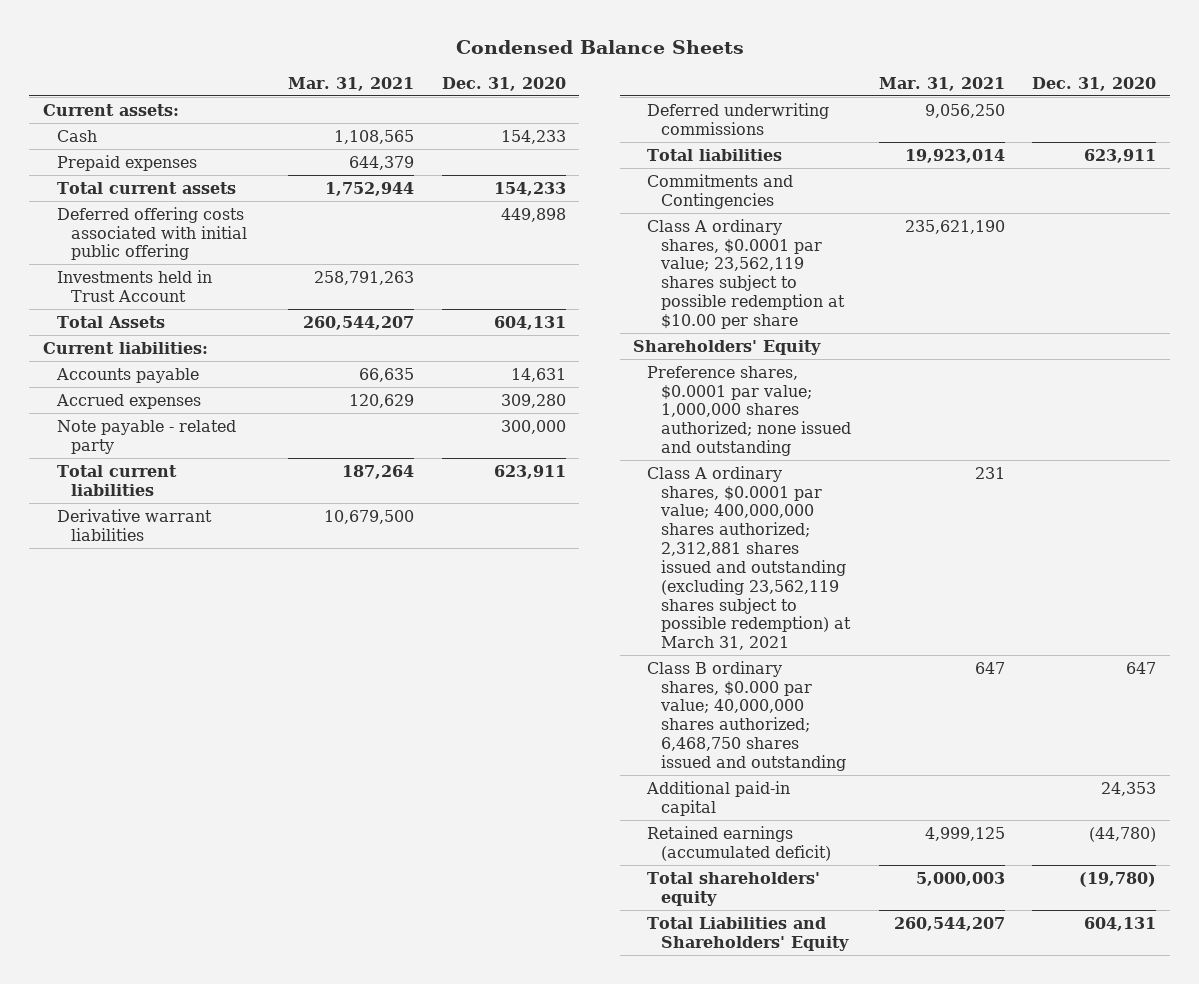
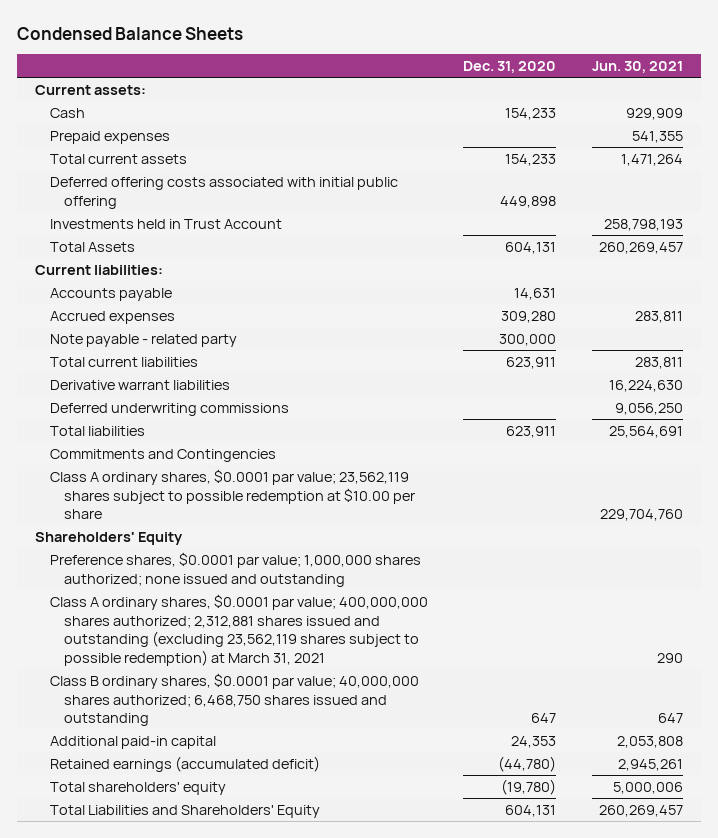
- | Mar. 31, 2021 | Dec. 31, 2020
+ | Dec. 31, 2020 | Jun. 30, 2021
- Class B ordinary shares, $0.000 par value; 40,000,000 shares authorized; 6,468,750 shares issued and outstanding | 647 | 647
+ Class B ordinary shares, $0.0001 par value; 40,000,000 shares authorized; 6,468,750 shares issued and outstanding | 647 | 647

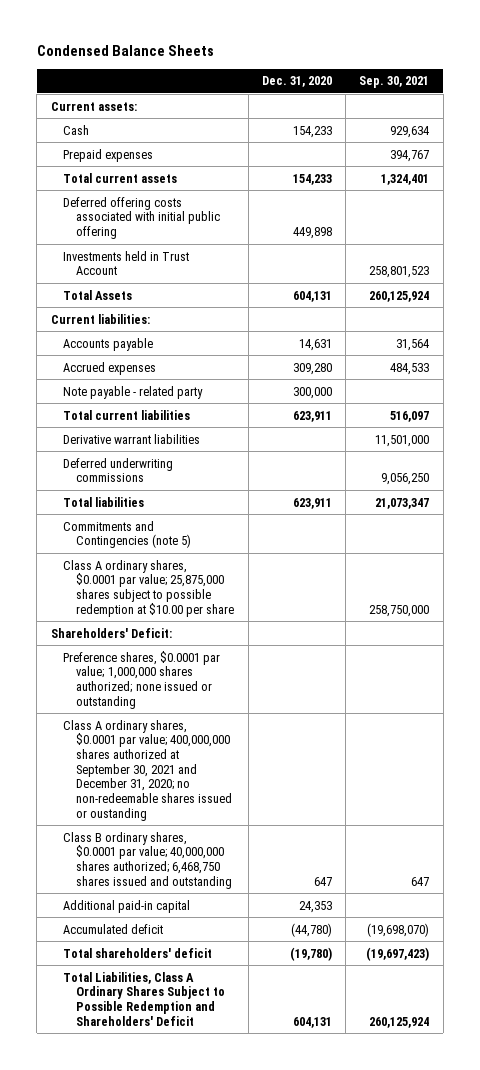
- | Dec. 31, 2020 | Jun. 30, 2021
+ | Dec. 31, 2020 | Sep. 30, 2021
- Commitments and Contingencies
- Class A ordinary shares, $0.0001 par value; 23,562,119 shares subject to possible redemption at $10.00 per share | | 229,704,760
- Shareholders' Equity
- Preference shares, $0.0001 par value; 1,000,000 shares authorized; none issued and outstanding
- Class A ordinary shares, $0.0001 par value; 400,000,000 shares authorized; 2,312,881 shares issued and outstanding (excluding 23,562,119 shares subject to possible redemption) at March 31, 2021 | | 290
+ Commitments and Contingencies (note 5)
+ Class A ordinary shares, $0.0001 par value; 25,875,000 shares subject to possible redemption at $10.00 per share | | 258,750,000
+ Shareholders' Deficit:
+ Preference shares, $0.0001 par value; 1,000,000 shares authorized; none issued or outstanding
+ Class A ordinary shares, $0.0001 par value; 400,000,000 shares authorized at September 30, 2021 and December 31, 2020; no non-redeemable shares issued or oustanding
- Retained earnings (accumulated deficit) | (44,780) | 2,945,261
- Total shareholders' equity | (19,780) | 5,000,006
- Total Liabilities and Shareholders' Equity | 604,131 | 260,269,457
+ Accumulated deficit | (44,780) | (19,698,070)
+ Total shareholders' deficit | (19,780) | (19,697,423)
+ Total Liabilities, Class A Ordinary Shares Subject to Possible Redemption and Shareholders' Deficit | 604,131 | 260,125,924

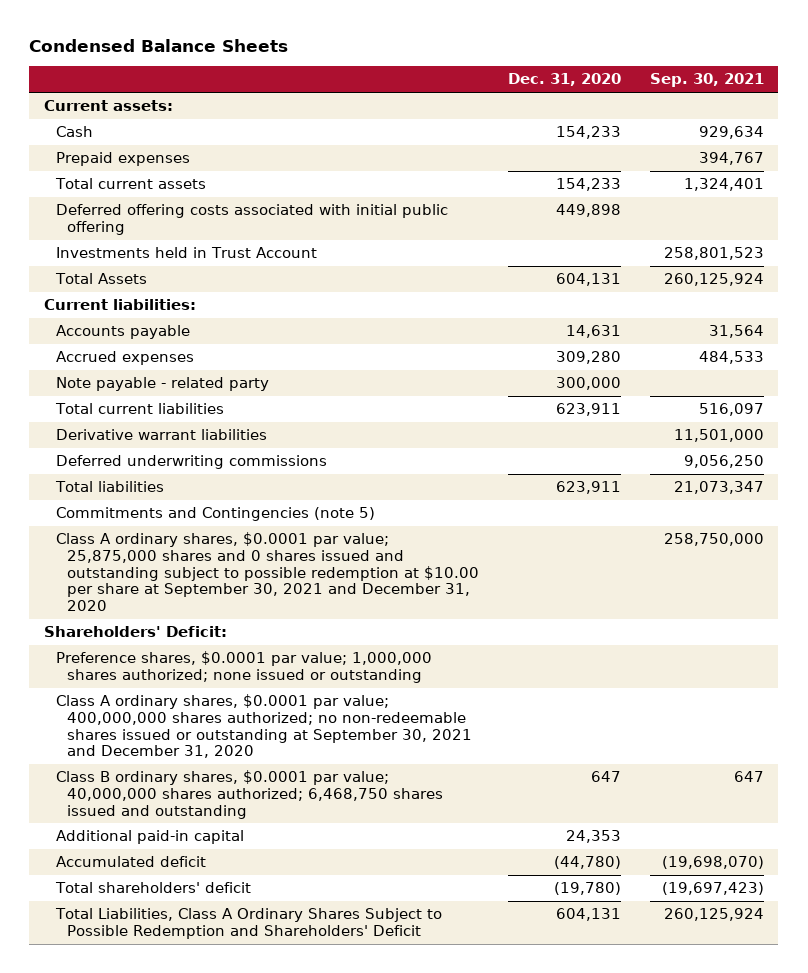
- Class A ordinary shares, $0.0001 par value; 25,875,000 shares subject to possible redemption at $10.00 per share | | 258,750,000
+ Class A ordinary shares, $0.0001 par value; 25,875,000 shares and 0 shares issued and outstanding subject to possible redemption at $10.00 per share at September 30, 2021 and December 31, 2020 | | 258,750,000
- Class A ordinary shares, $0.0001 par value; 400,000,000 shares authorized at September 30, 2021 and December 31, 2020; no non-redeemable shares issued or oustanding
+ Class A ordinary shares, $0.0001 par value; 400,000,000 shares authorized; no non-redeemable shares issued or outstanding at September 30, 2021 and December 31, 2020

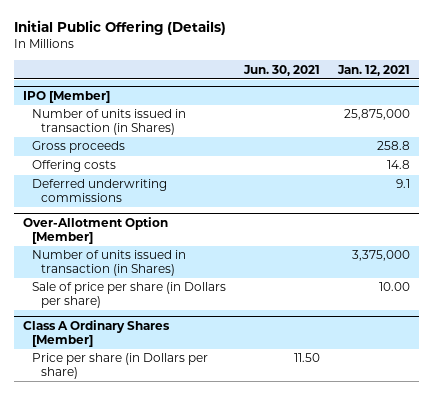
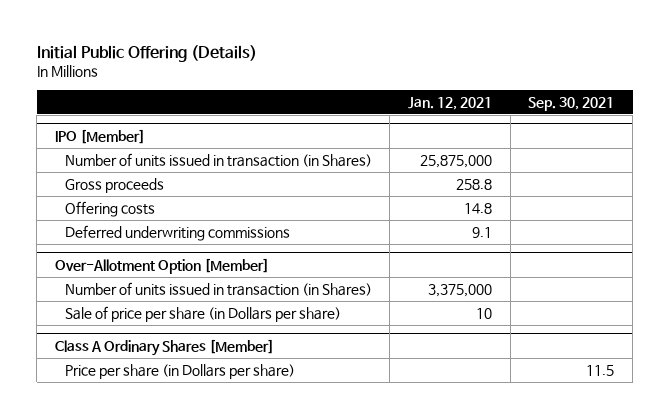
- | Jun. 30, 2021 | Jan. 12, 2021
+ | Jan. 12, 2021 | Sep. 30, 2021
@ Over-Allotment Option [Member]
- Sale of price per share (in Dollars per share) | | 10.00
+ Sale of price per share (in Dollars per share) | 10 |

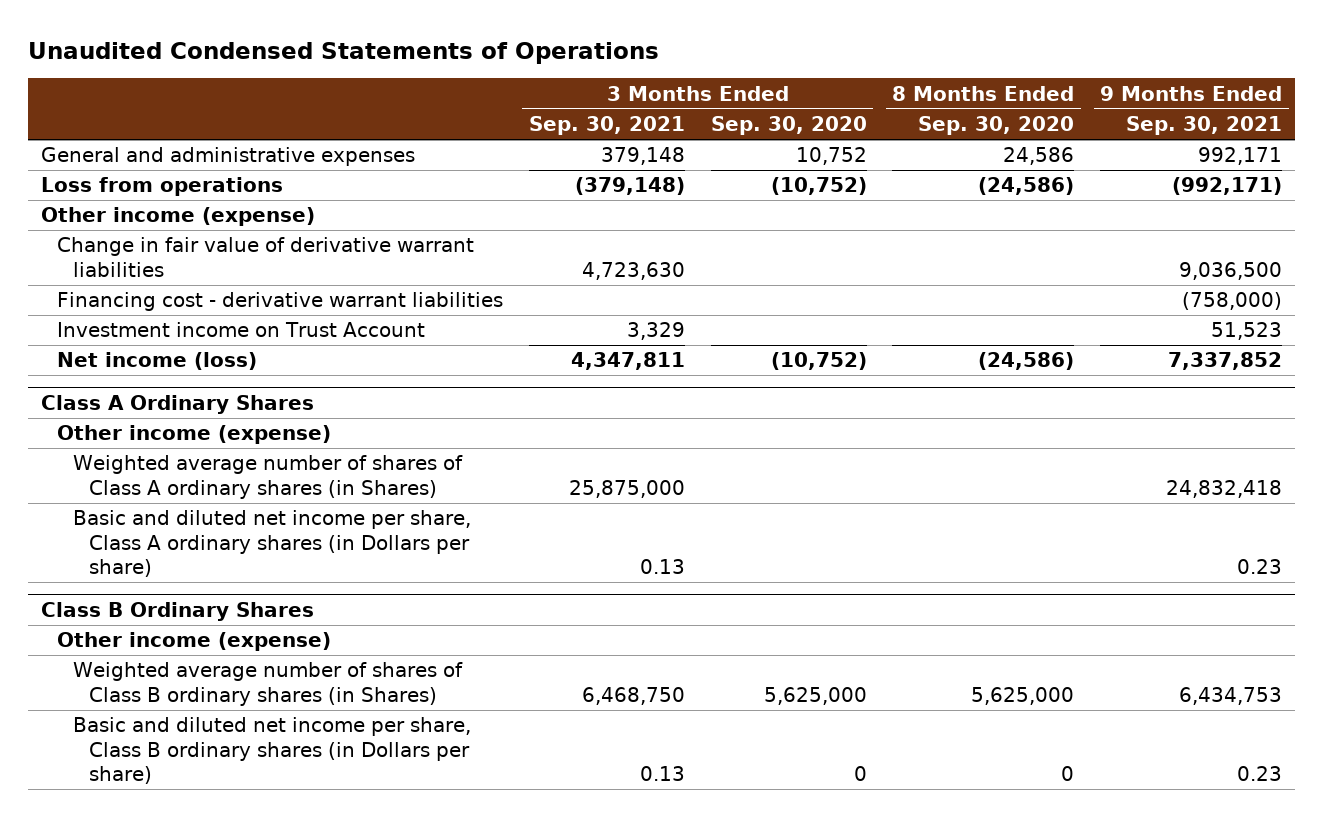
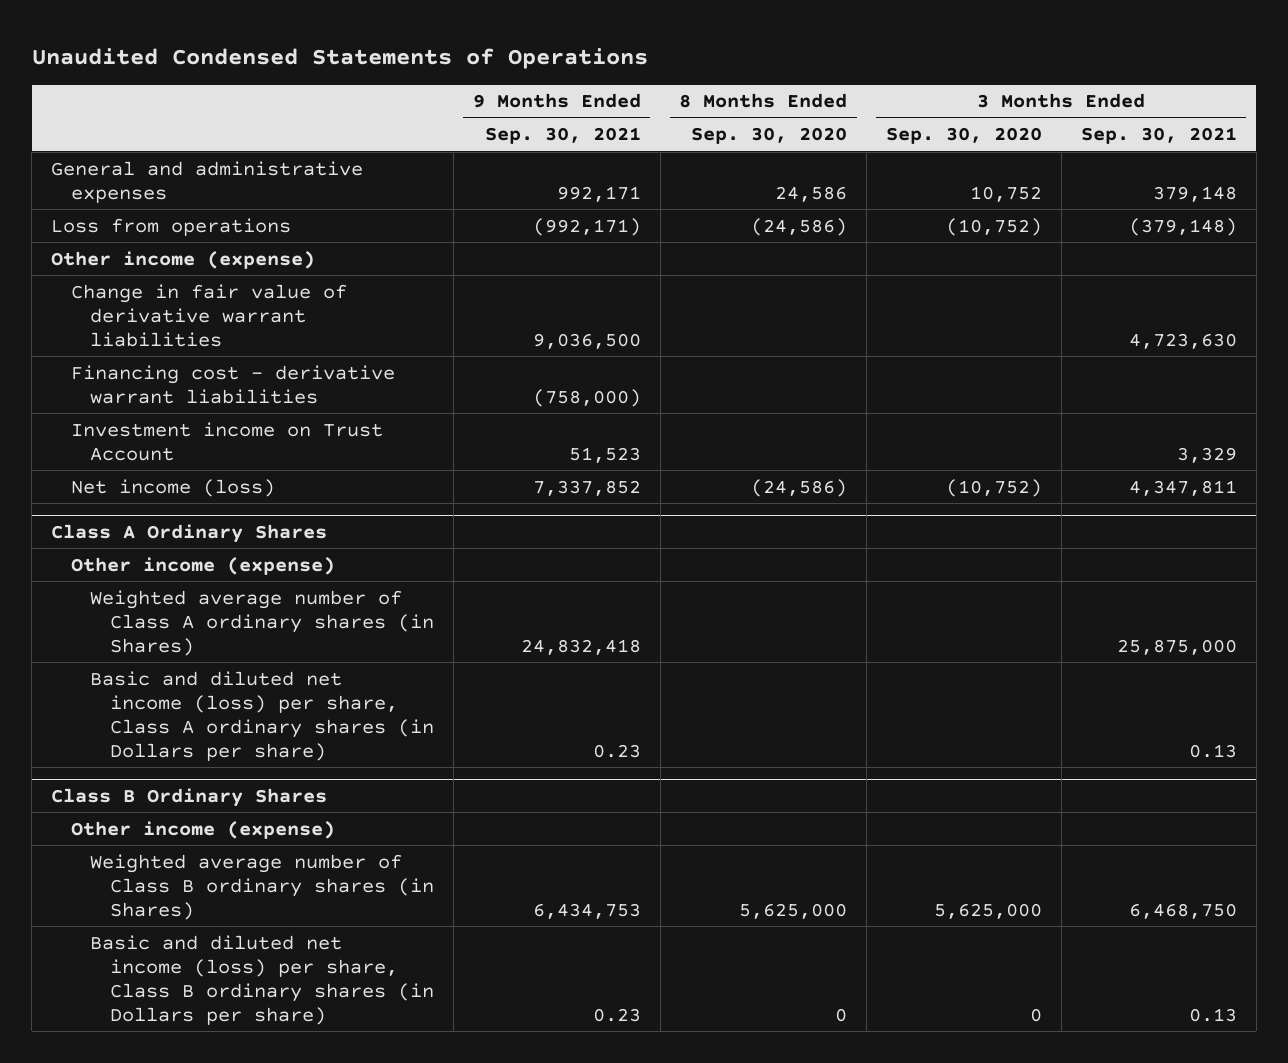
- | 3 Months Ended Sep. 30, 2021 | 3 Months Ended Sep. 30, 2020 | 8 Months Ended Sep. 30, 2020 | 9 Months Ended Sep. 30, 2021
+ | 9 Months Ended Sep. 30, 2021 | 8 Months Ended Sep. 30, 2020 | 3 Months Ended Sep. 30, 2020 | 3 Months Ended Sep. 30, 2021
@ Class A Ordinary Shares
- Weighted average number of shares of Class A ordinary shares (in Shares) | 25,875,000 | | | 24,832,418
- Basic and diluted net income per share, Class A ordinary shares (in Dollars per share) | 0.13 | | | 0.23
+ Weighted average number of Class A ordinary shares (in Shares) | 24,832,418 | | | 25,875,000
+ Basic and diluted net income (loss) per share, Class A ordinary shares (in Dollars per share) | 0.23 | | | 0.13
@ Class B Ordinary Shares
- Weighted average number of shares of Class B ordinary shares (in Shares) | 6,468,750 | 5,625,000 | 5,625,000 | 6,434,753
- Basic and diluted net income per share, Class B ordinary shares (in Dollars per share) | 0.13 | 0 | 0 | 0.23
+ Weighted average number of Class B ordinary shares (in Shares) | 6,434,753 | 5,625,000 | 5,625,000 | 6,468,750
+ Basic and diluted net income (loss) per share, Class B ordinary shares (in Dollars per share) | 0.23 | 0 | 0 | 0.13

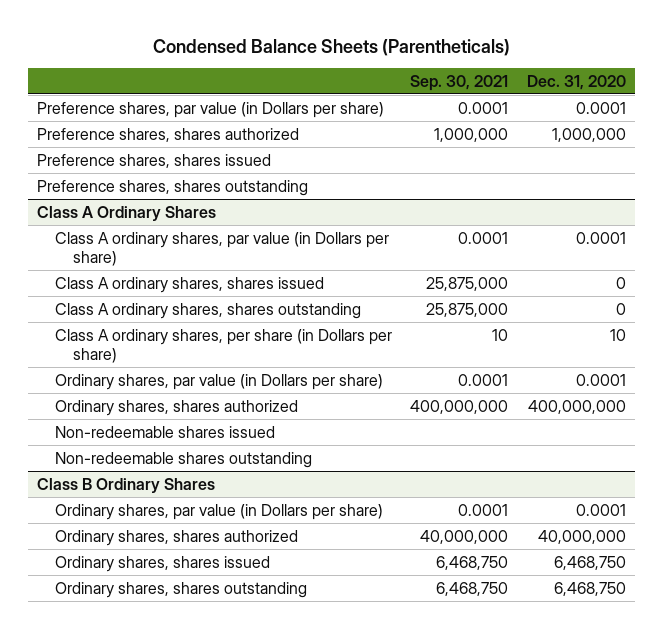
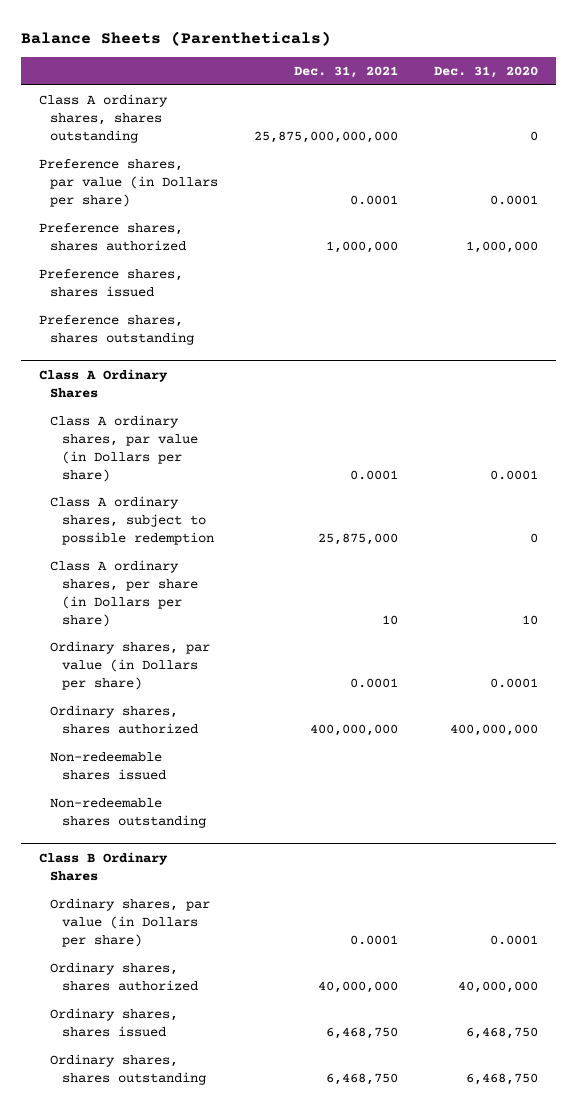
- Condensed Balance Sheets (Parentheticals)
+ Balance Sheets (Parentheticals)
- | Sep. 30, 2021 | Dec. 31, 2020
+ | Dec. 31, 2021 | Dec. 31, 2020
+ Class A ordinary shares, shares outstanding | 25,875,000,000,000 | 0
@ Class A Ordinary Shares
- Class A ordinary shares, shares issued | 25,875,000 | 0
- Class A ordinary shares, shares outstanding | 25,875,000 | 0
+ Class A ordinary shares, subject to possible redemption | 25,875,000 | 0

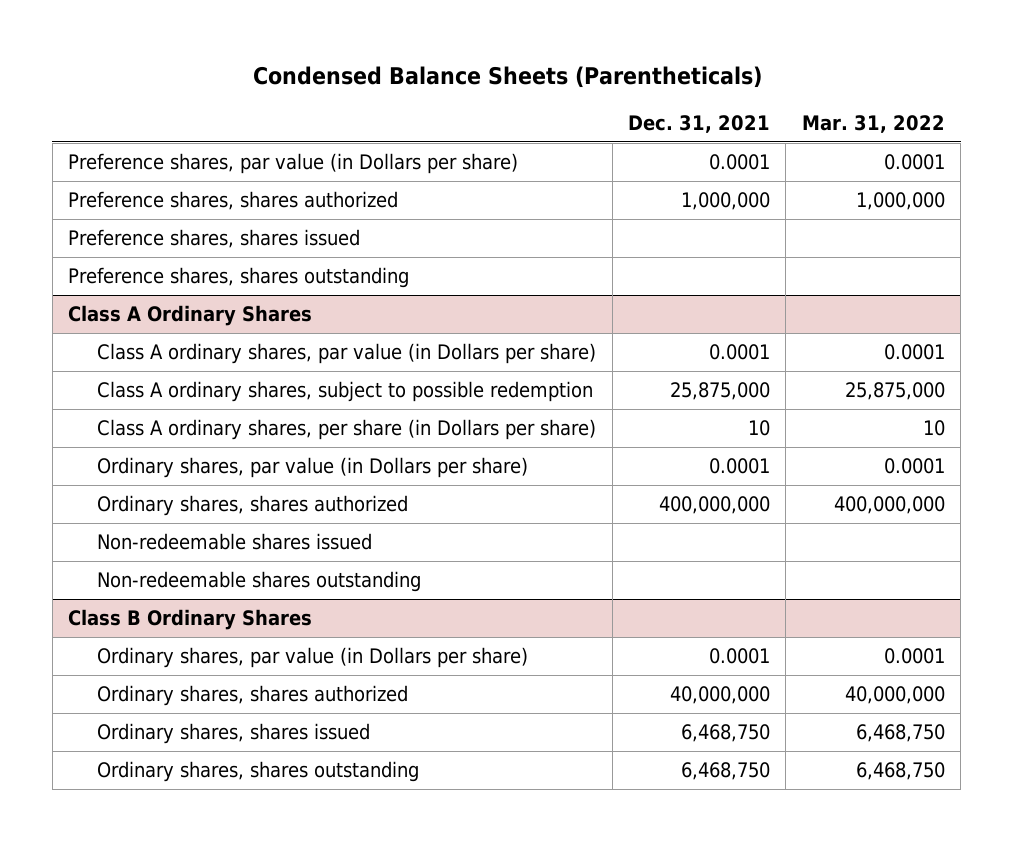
- Balance Sheets (Parentheticals)
+ Condensed Balance Sheets (Parentheticals)
- | Dec. 31, 2021 | Dec. 31, 2020
+ | Dec. 31, 2021 | Mar. 31, 2022
- Class A ordinary shares, shares outstanding | 25,875,000,000,000 | 0

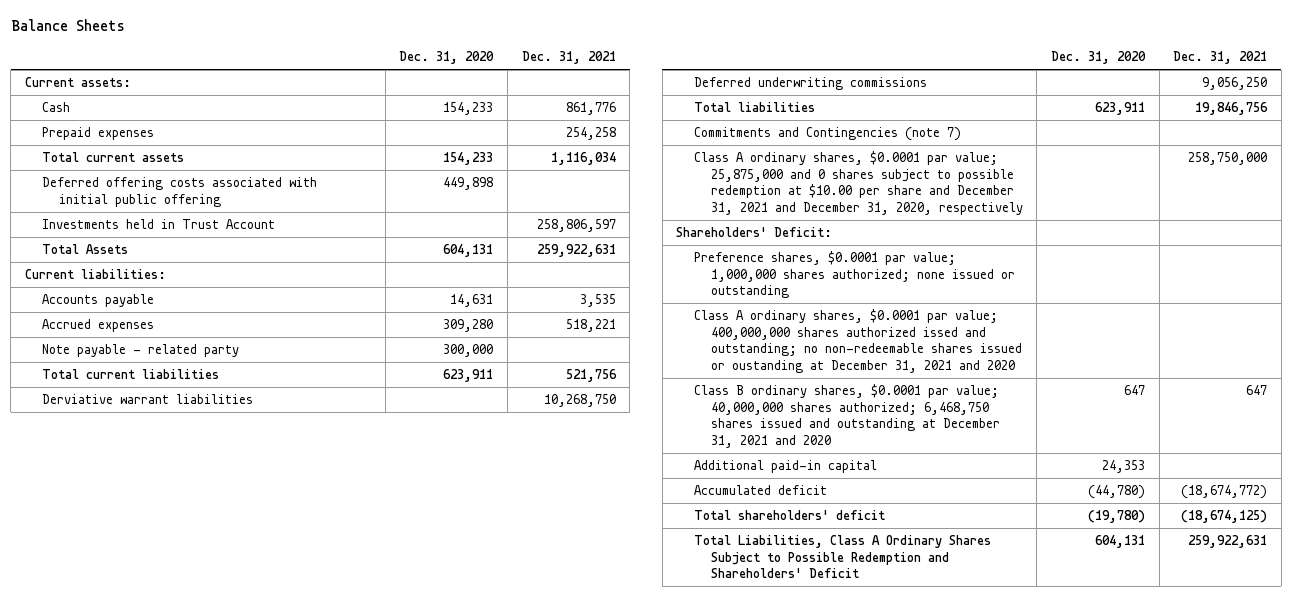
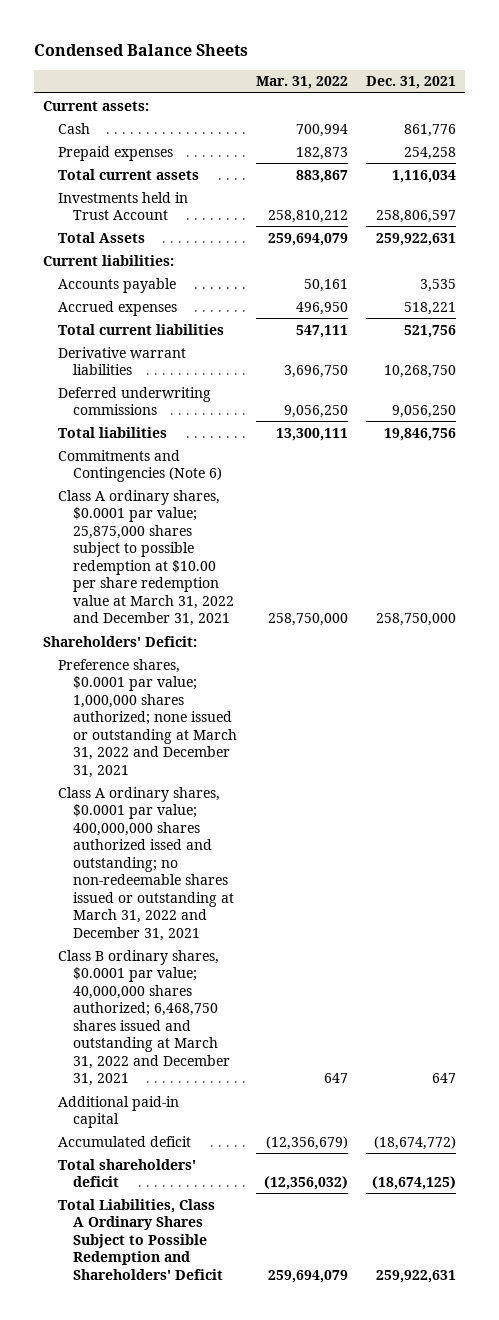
- Balance Sheets
+ Condensed Balance Sheets
- | Dec. 31, 2020 | Dec. 31, 2021
+ | Mar. 31, 2022 | Dec. 31, 2021
- Deferred offering costs associated with initial public offering | 449,898 |
- Note payable - related party | 300,000 |
- Derviative warrant liabilities | | 10,268,750
+ Derivative warrant liabilities | 3,696,750 | 10,268,750
- Commitments and Contingencies (note 7)
- Class A ordinary shares, $0.0001 par value; 25,875,000 and 0 shares subject to possible redemption at $10.00 per share and December 31, 2021 and December 31, 2020, respectively | | 258,750,000
+ Commitments and Contingencies (Note 6)
+ Class A ordinary shares, $0.0001 par value; 25,875,000 shares subject to possible redemption at $10.00 per share redemption value at March 31, 2022 and December 31, 2021 | 258,750,000 | 258,750,000
- Preference shares, $0.0001 par value; 1,000,000 shares authorized; none issued or outstanding
- Class A ordinary shares, $0.0001 par value; 400,000,000 shares authorized issed and outstanding; no non-redeemable shares issued or oustanding at December 31, 2021 and 2020
- Class B ordinary shares, $0.0001 par value; 40,000,000 shares authorized; 6,468,750 shares issued and outstanding at December 31, 2021 and 2020 | 647 | 647
+ Preference shares, $0.0001 par value; 1,000,000 shares authorized; none issued or outstanding at March 31, 2022 and December 31, 2021
+ Class A ordinary shares, $0.0001 par value; 400,000,000 shares authorized issed and outstanding; no non-redeemable shares issued or outstanding at March 31, 2022 and December 31, 2021
+ Class B ordinary shares, $0.0001 par value; 40,000,000 shares authorized; 6,468,750 shares issued and outstanding at March 31, 2022 and December 31, 2021 | 647 | 647

